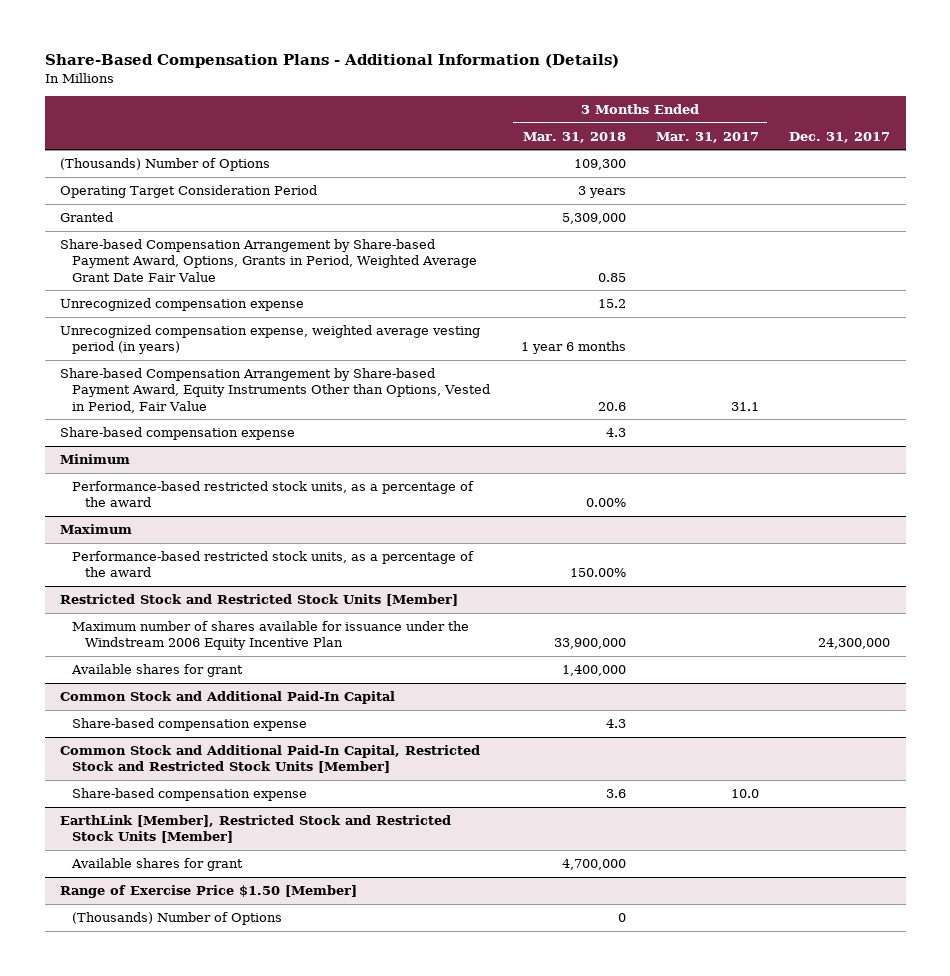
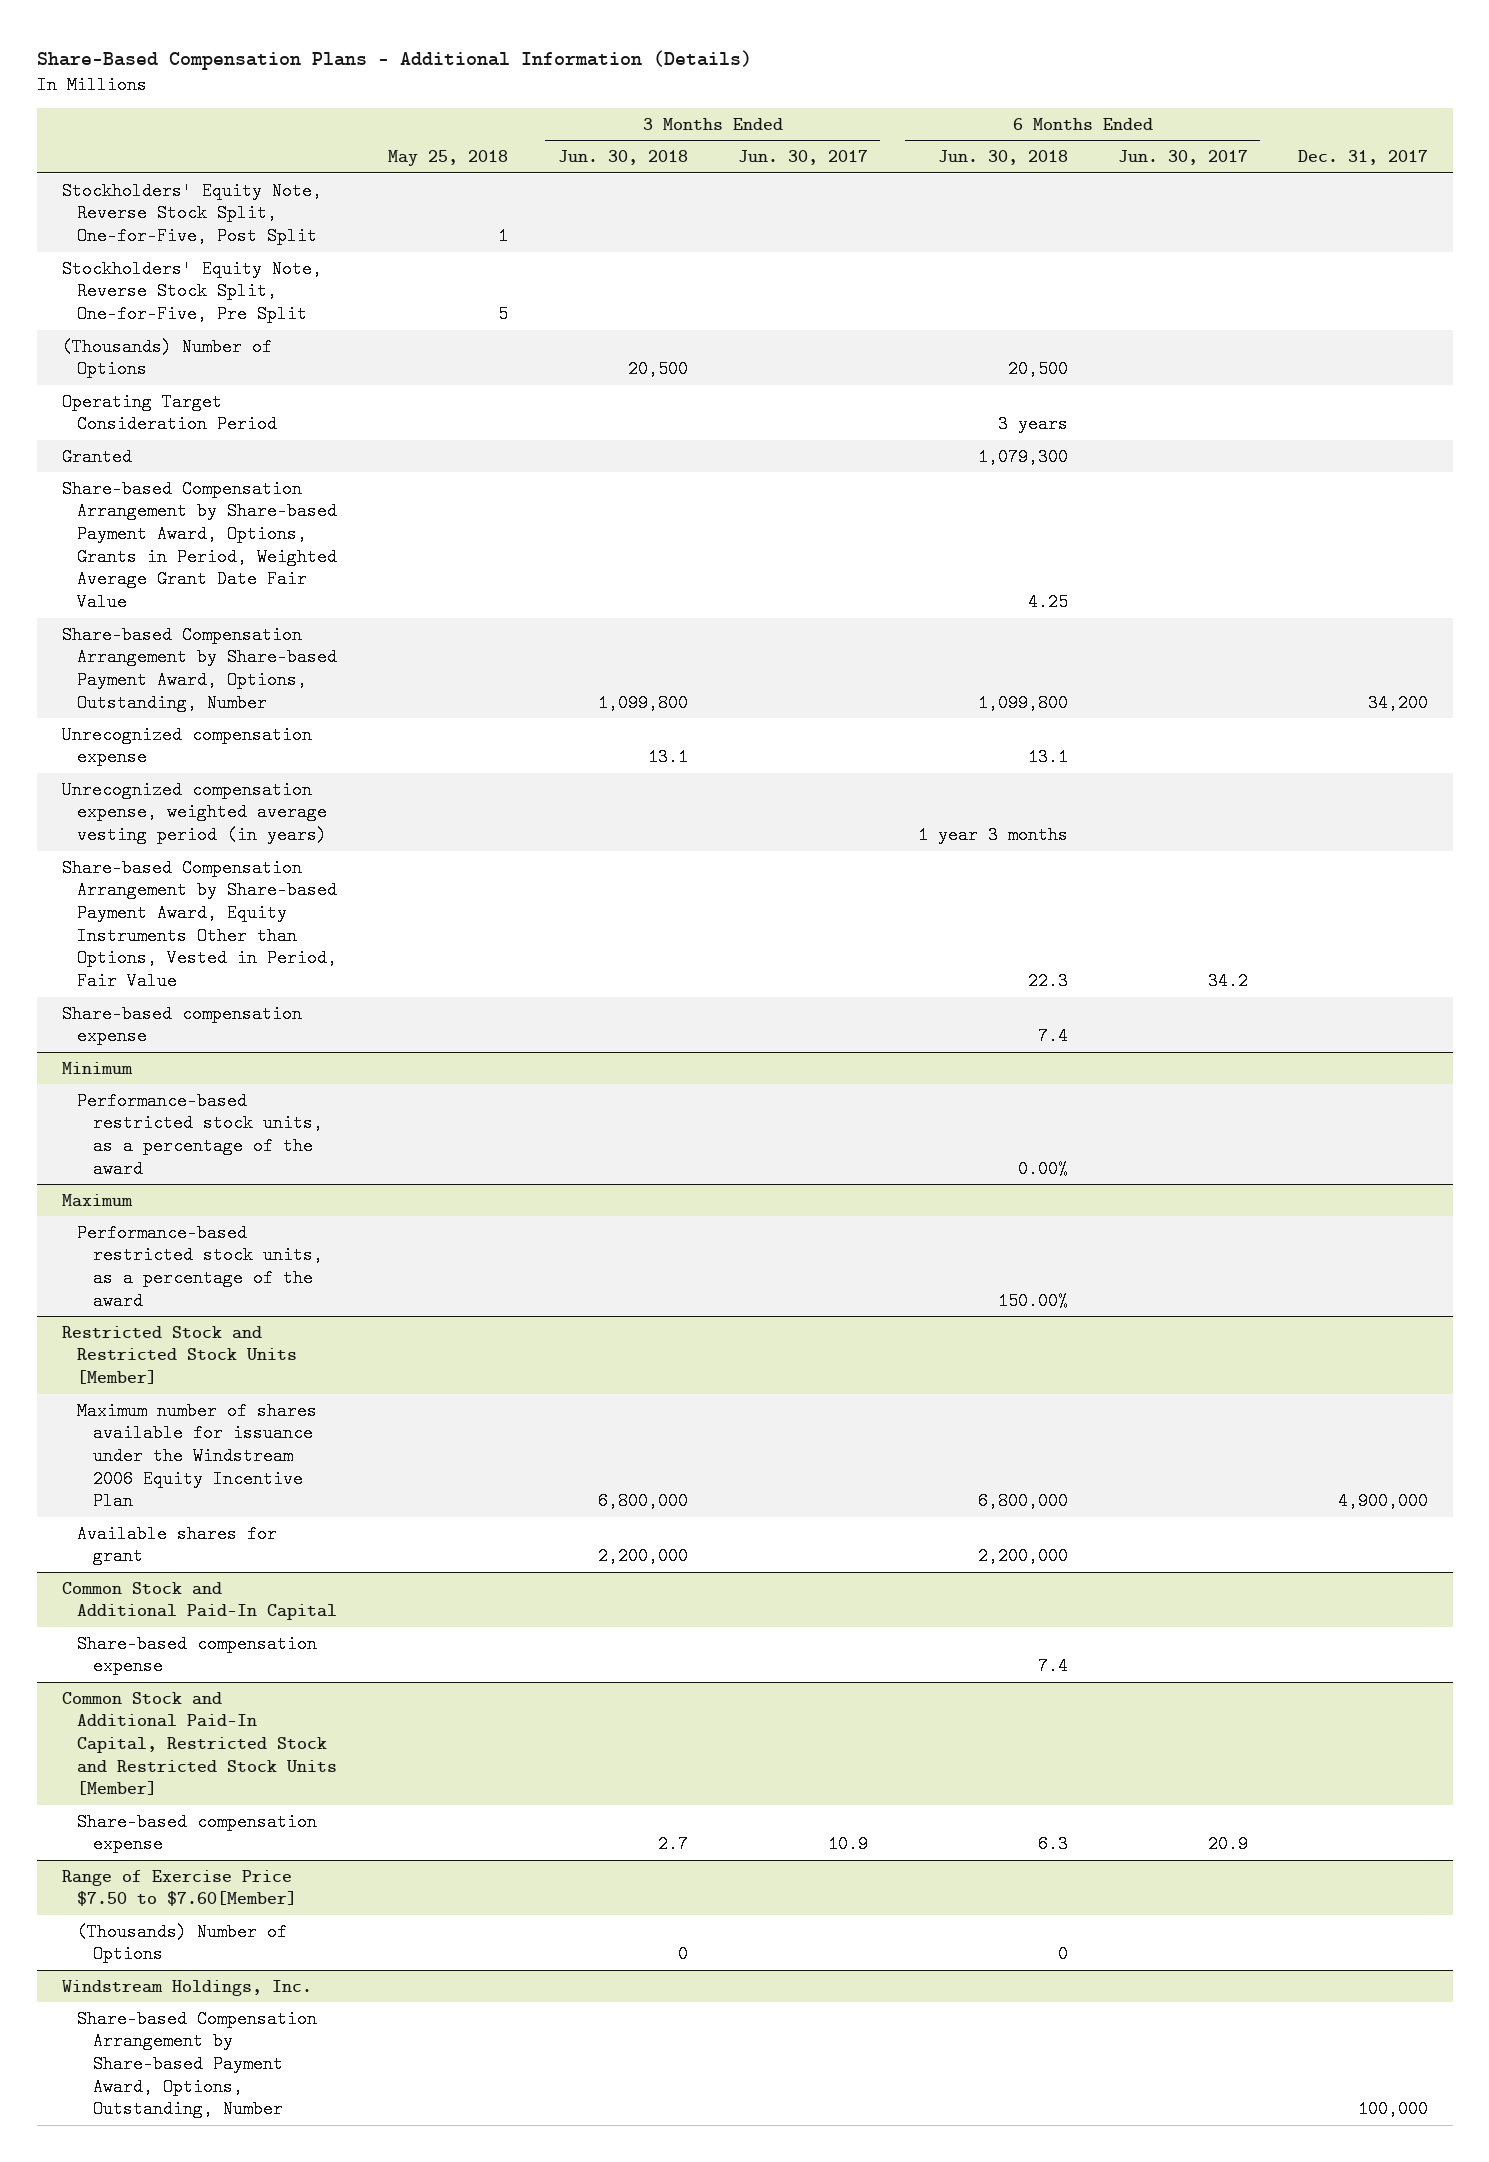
- | 3 Months Ended Mar. 31, 2018 | 3 Months Ended Mar. 31, 2017 | Dec. 31, 2017
+ | May 25, 2018 | 3 Months Ended Jun. 30, 2018 | 3 Months Ended Jun. 30, 2017 | 6 Months Ended Jun. 30, 2018 | 6 Months Ended Jun. 30, 2017 | Dec. 31, 2017
+ Stockholders' Equity Note, Reverse Stock Split, One-for-Five, Post Split | 1 | | | | |
+ Stockholders' Equity Note, Reverse Stock Split, One-for-Five, Pre Split | 5 | | | | |
+ Share-based Compensation Arrangement by Share-based Payment Award, Options, Outstanding, Number | | 1,099,800 | | 1,099,800 | | 34,200
@ Restricted Stock and Restricted Stock Units [Member]
- Maximum number of shares available for issuance under the Windstream 2006 Equity Incentive Plan | 33,900,000 | | 24,300,000
+ Maximum number of shares available for issuance under the Windstream 2006 Equity Incentive Plan | | 6,800,000 | | 6,800,000 | | 4,900,000
- EarthLink [Member], Restricted Stock and Restricted Stock Units [Member]
- Available shares for grant | 4,700,000 | |
- Range of Exercise Price $1.50 [Member]
- (Thousands) Number of Options | 0 | |
+ Range of Exercise Price $7.50 to $7.60[Member]
+ (Thousands) Number of Options | | 0 | | 0 | |
+ Windstream Holdings, Inc.
+ Share-based Compensation Arrangement by Share-based Payment Award, Options, Outstanding, Number | | | | | | 100,000

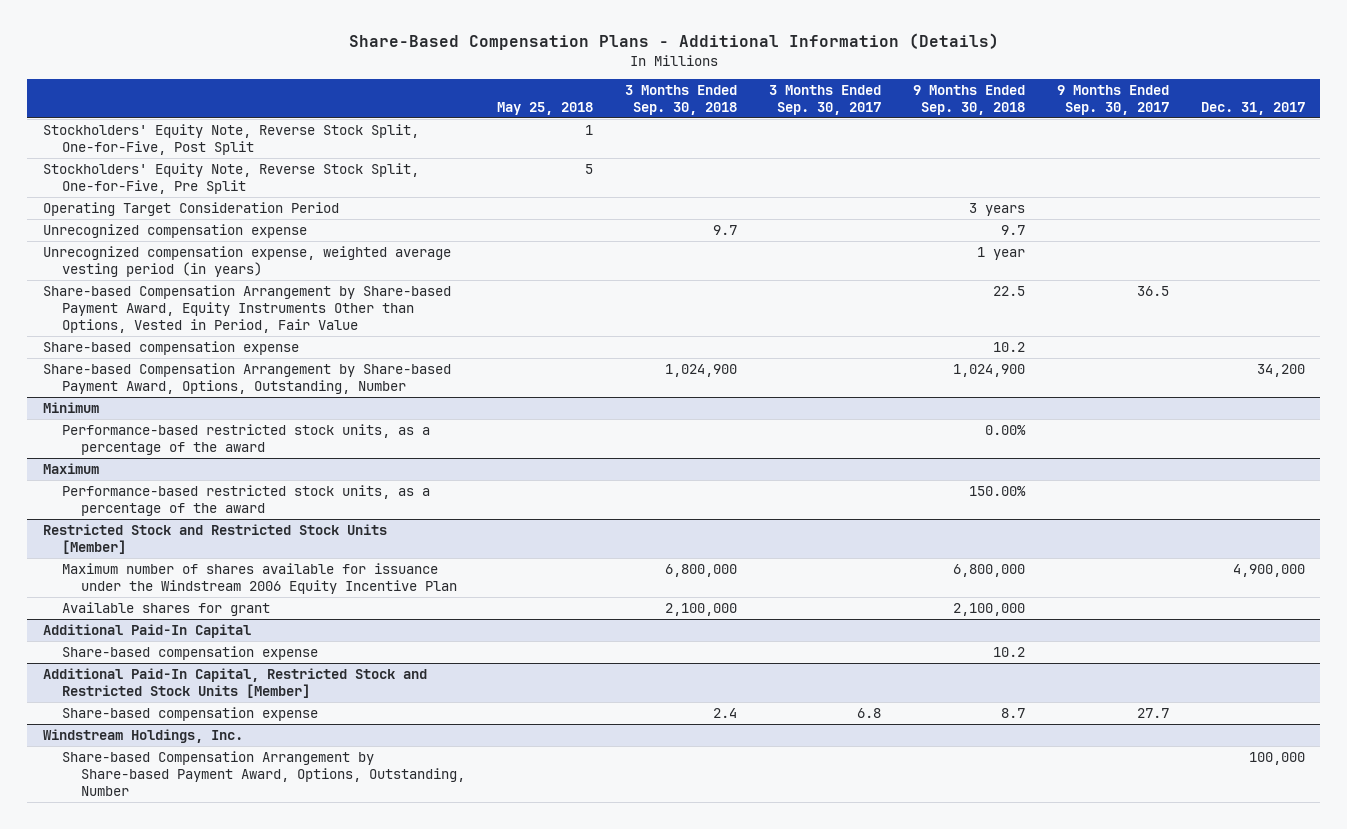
- | May 25, 2018 | 3 Months Ended Jun. 30, 2018 | 3 Months Ended Jun. 30, 2017 | 6 Months Ended Jun. 30, 2018 | 6 Months Ended Jun. 30, 2017 | Dec. 31, 2017
+ | May 25, 2018 | 3 Months Ended Sep. 30, 2018 | 3 Months Ended Sep. 30, 2017 | 9 Months Ended Sep. 30, 2018 | 9 Months Ended Sep. 30, 2017 | Dec. 31, 2017
- (Thousands) Number of Options | | 20,500 | | 20,500 | |
- Granted | | | | 1,079,300 | |
- Share-based Compensation Arrangement by Share-based Payment Award, Options, Grants in Period, Weighted Average Grant Date Fair Value | | | | 4.25 | |
moved down: Share-based Compensation Arrangement by Share-based Payment Award, Options, Outstanding, Number | | 1,024,900 | | 1,024,900 | | 34,200
- Common Stock and Additional Paid-In Capital
+ Additional Paid-In Capital
- Common Stock and Additional Paid-In Capital, Restricted Stock and Restricted Stock Units [Member]
+ Additional Paid-In Capital, Restricted Stock and Restricted Stock Units [Member]
- Range of Exercise Price $7.50 to $7.60[Member]
- (Thousands) Number of Options | | 0 | | 0 | |

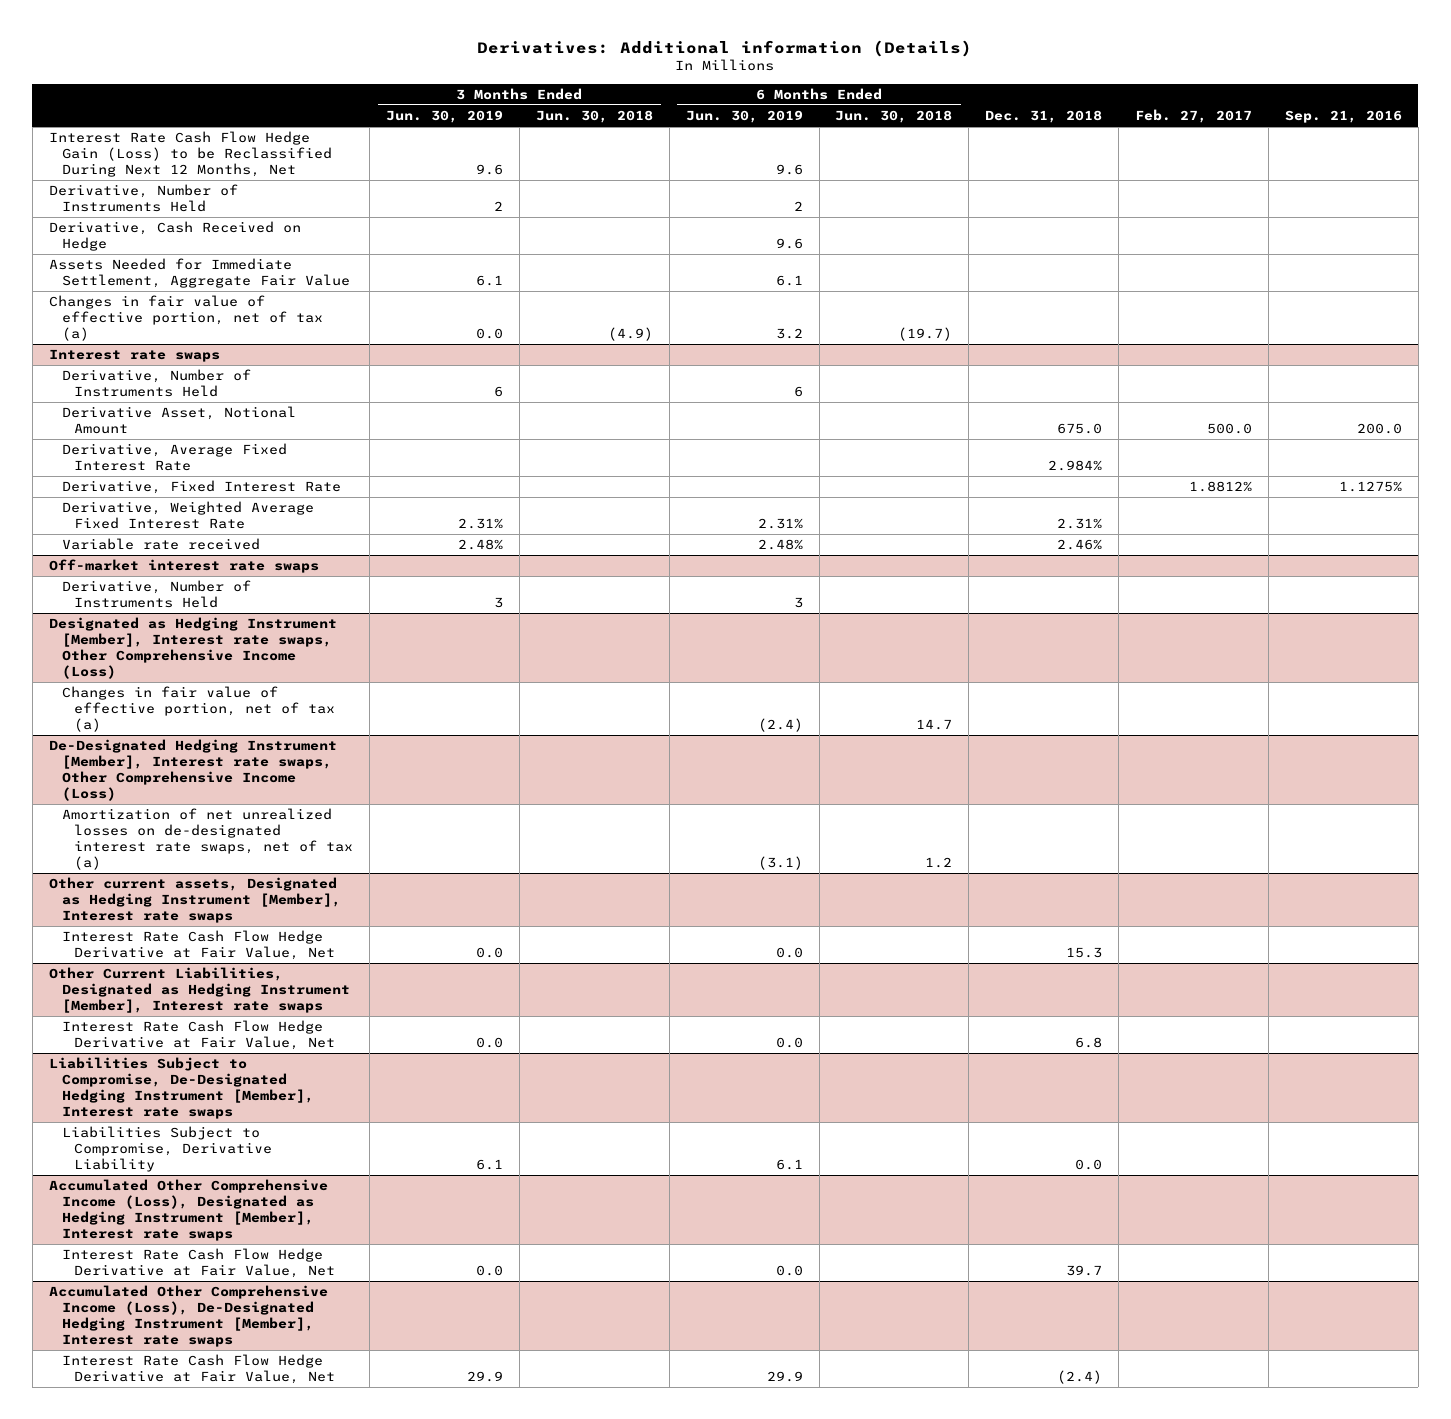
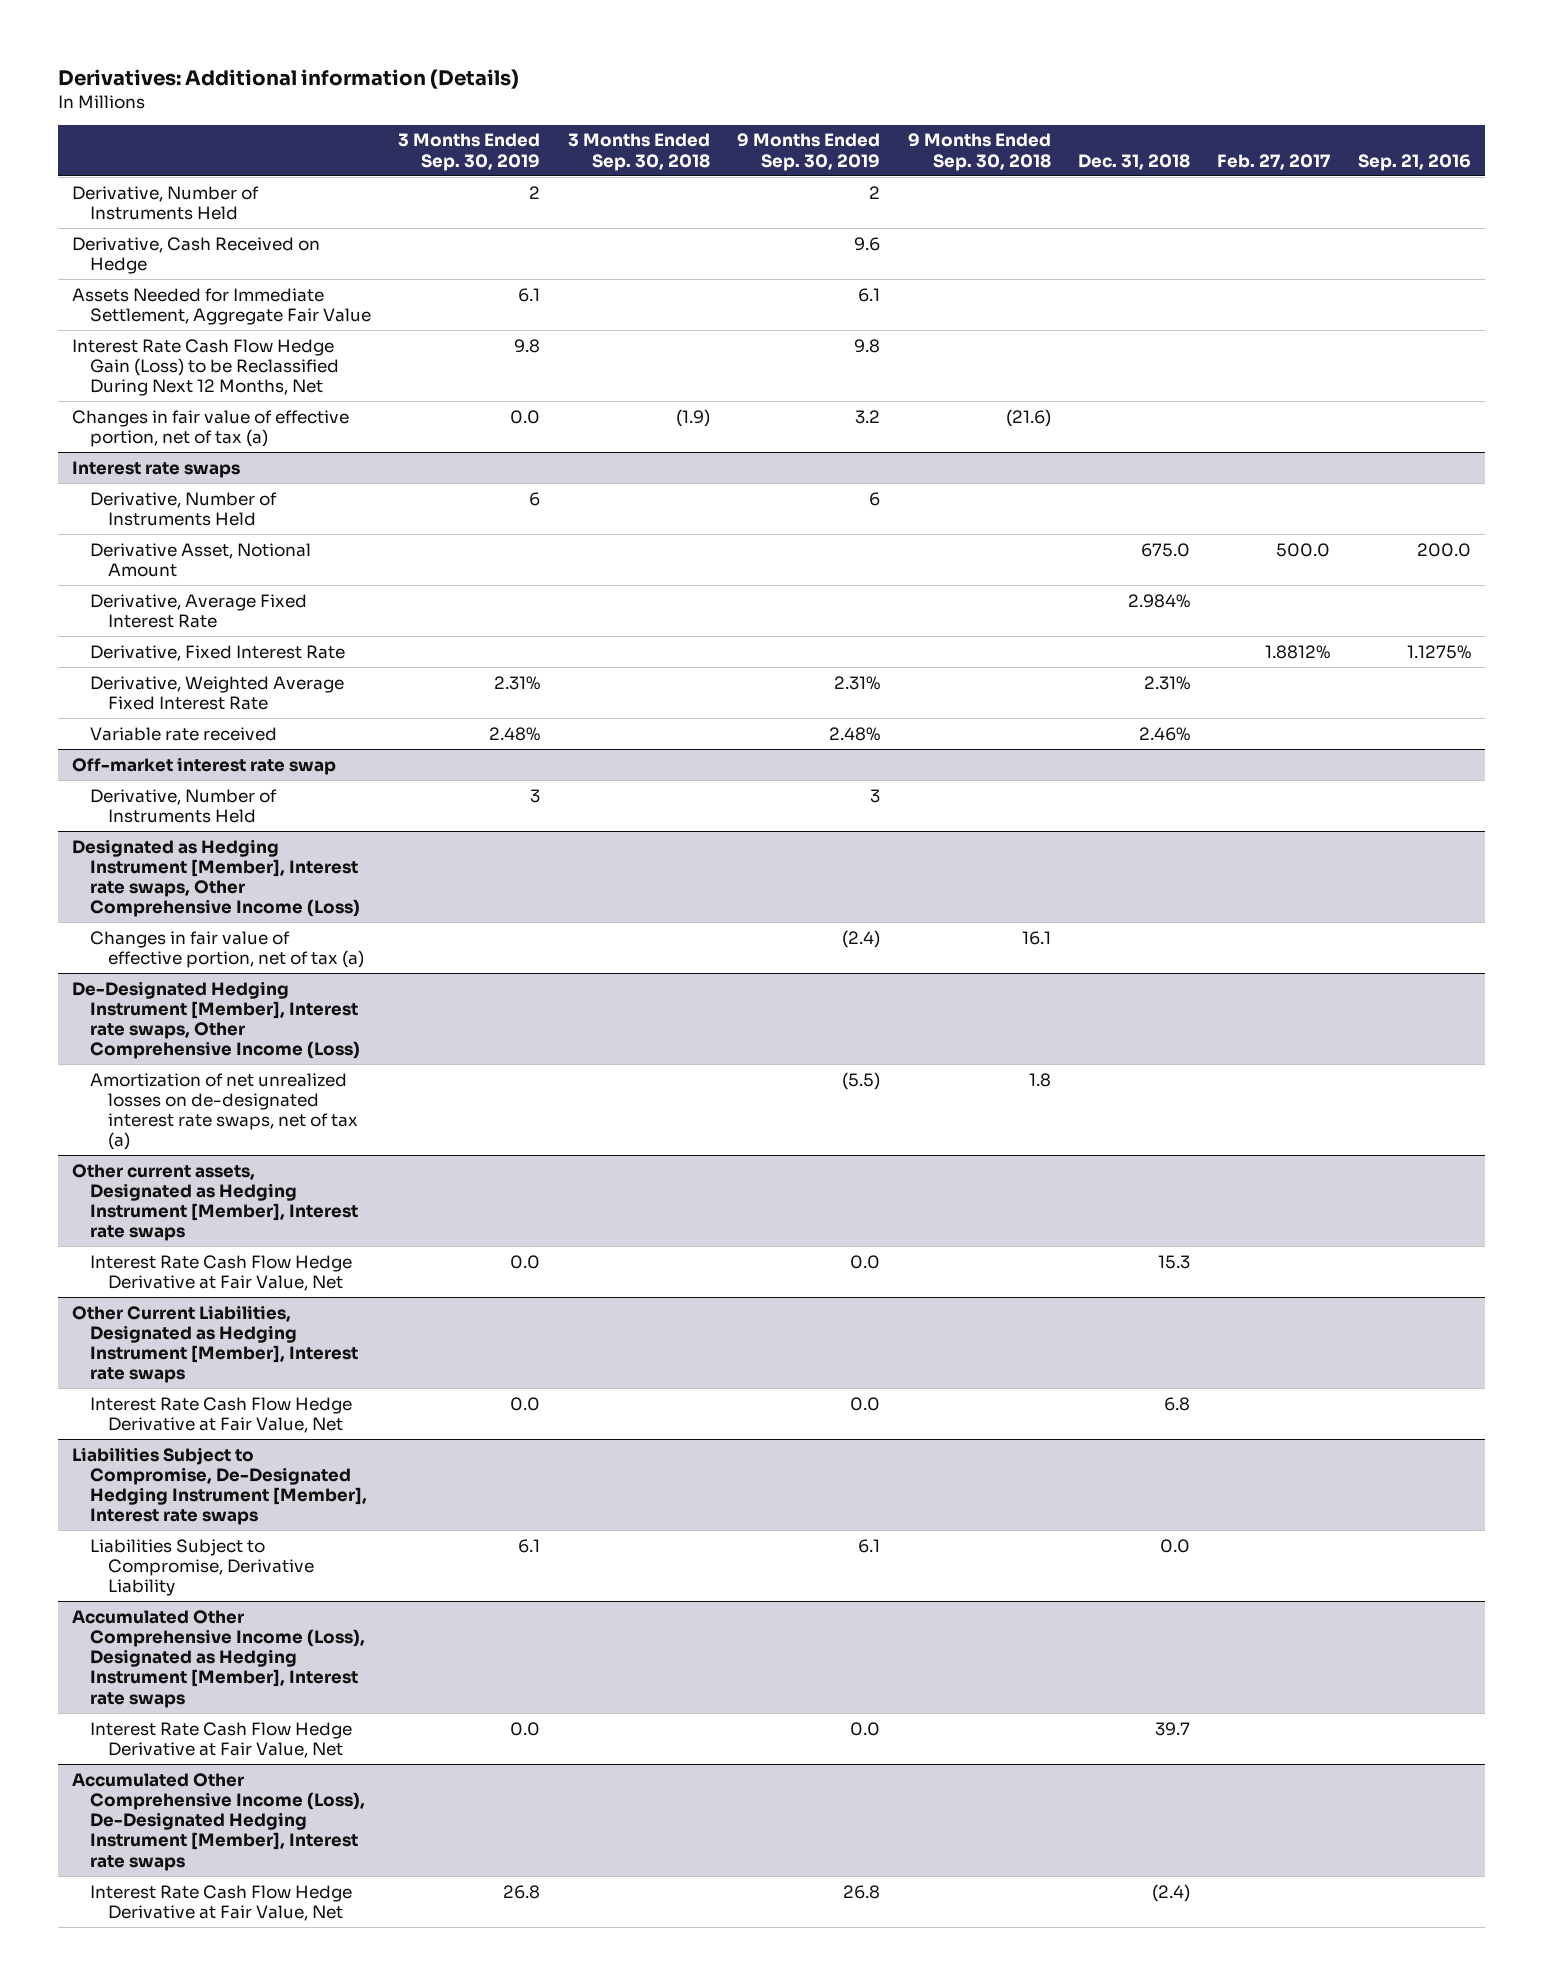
- | 3 Months Ended Jun. 30, 2019 | 3 Months Ended Jun. 30, 2018 | 6 Months Ended Jun. 30, 2019 | 6 Months Ended Jun. 30, 2018 | Dec. 31, 2018 | Feb. 27, 2017 | Sep. 21, 2016
+ | 3 Months Ended Sep. 30, 2019 | 3 Months Ended Sep. 30, 2018 | 9 Months Ended Sep. 30, 2019 | 9 Months Ended Sep. 30, 2018 | Dec. 31, 2018 | Feb. 27, 2017 | Sep. 21, 2016
moved down: Interest Rate Cash Flow Hedge Gain (Loss) to be Reclassified During Next 12 Months, Net | 9.8 | | 9.8 | | | |
- Off-market interest rate swaps
+ Off-market interest rate swap

